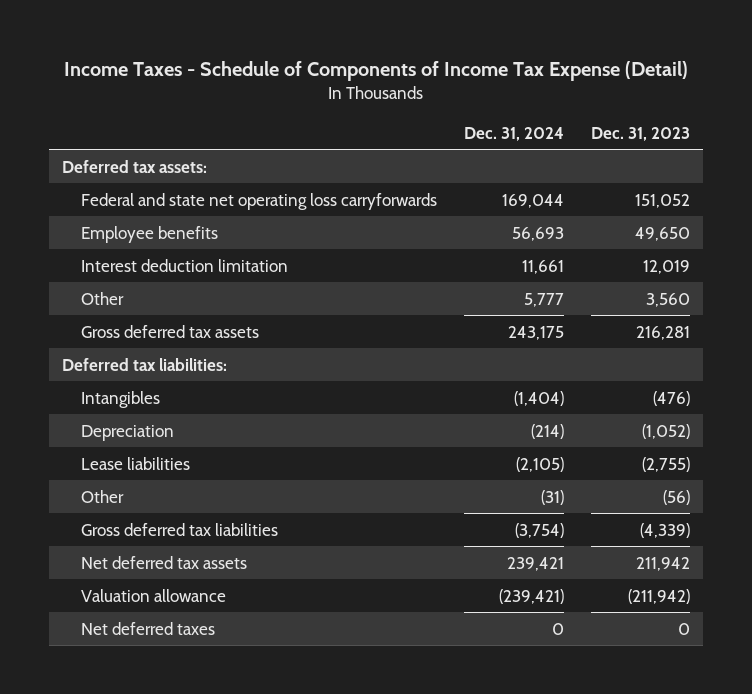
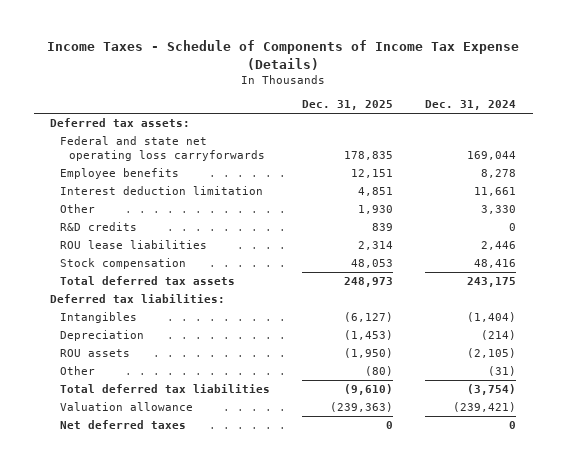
- Income Taxes - Schedule of Components of Income Tax Expense (Detail)
+ Income Taxes - Schedule of Components of Income Tax Expense (Details)
- | Dec. 31, 2024 | Dec. 31, 2023
+ | Dec. 31, 2025 | Dec. 31, 2024
- Employee benefits | 56,693 | 49,650
+ Employee benefits | 12,151 | 8,278
- Other | 5,777 | 3,560
- Gross deferred tax assets | 243,175 | 216,281
+ Other | 1,930 | 3,330
+ R&D credits | 839 | 0
+ ROU lease liabilities | 2,314 | 2,446
+ Stock compensation | 48,053 | 48,416
+ Total deferred tax assets | 248,973 | 243,175
- Lease liabilities | (2,105) | (2,755)
+ ROU assets | (1,950) | (2,105)
- Gross deferred tax liabilities | (3,754) | (4,339)
- Net deferred tax assets | 239,421 | 211,942
+ Total deferred tax liabilities | (9,610) | (3,754)

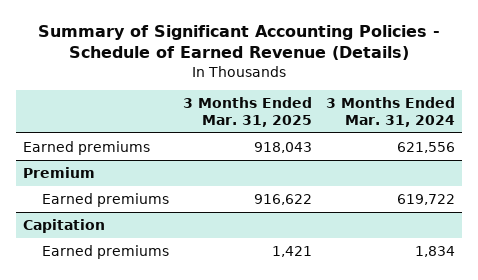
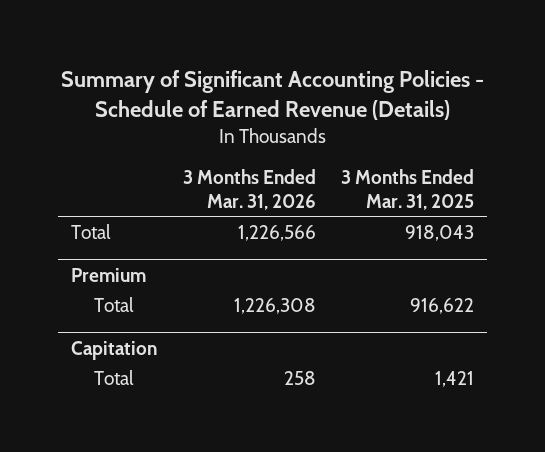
- | 3 Months Ended Mar. 31, 2025 | 3 Months Ended Mar. 31, 2024
+ | 3 Months Ended Mar. 31, 2026 | 3 Months Ended Mar. 31, 2025
- Earned premiums | 918,043 | 621,556
+ Total | 1,226,566 | 918,043
@ Premium
- Earned premiums | 916,622 | 619,722
+ Total | 1,226,308 | 916,622
@ Capitation
- Earned premiums | 1,421 | 1,834
+ Total | 258 | 1,421

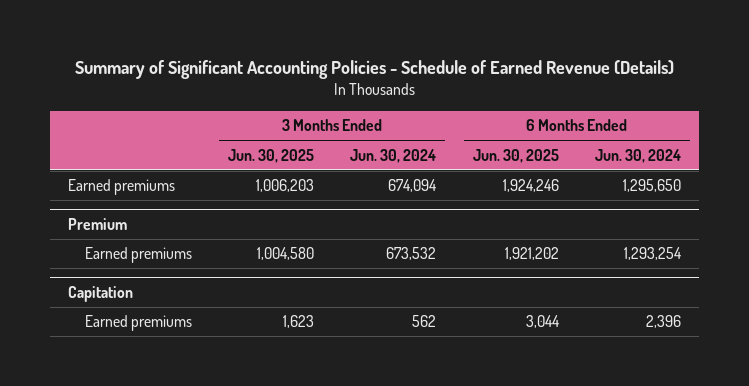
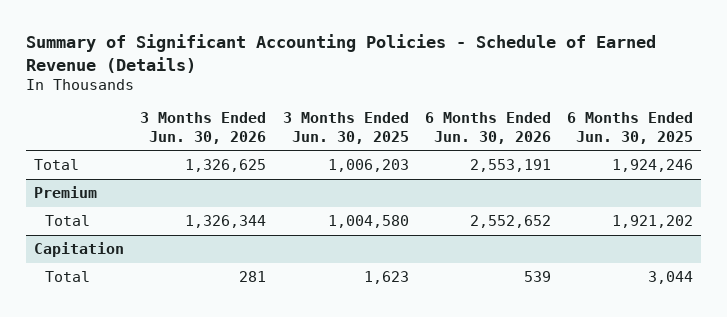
- | 3 Months Ended Jun. 30, 2025 | 3 Months Ended Jun. 30, 2024 | 6 Months Ended Jun. 30, 2025 | 6 Months Ended Jun. 30, 2024
+ | 3 Months Ended Jun. 30, 2026 | 3 Months Ended Jun. 30, 2025 | 6 Months Ended Jun. 30, 2026 | 6 Months Ended Jun. 30, 2025
- Earned premiums | 1,006,203 | 674,094 | 1,924,246 | 1,295,650
+ Total | 1,326,625 | 1,006,203 | 2,553,191 | 1,924,246
@ Premium
- Earned premiums | 1,004,580 | 673,532 | 1,921,202 | 1,293,254
+ Total | 1,326,344 | 1,004,580 | 2,552,652 | 1,921,202
@ Capitation
- Earned premiums | 1,623 | 562 | 3,044 | 2,396
+ Total | 281 | 1,623 | 539 | 3,044

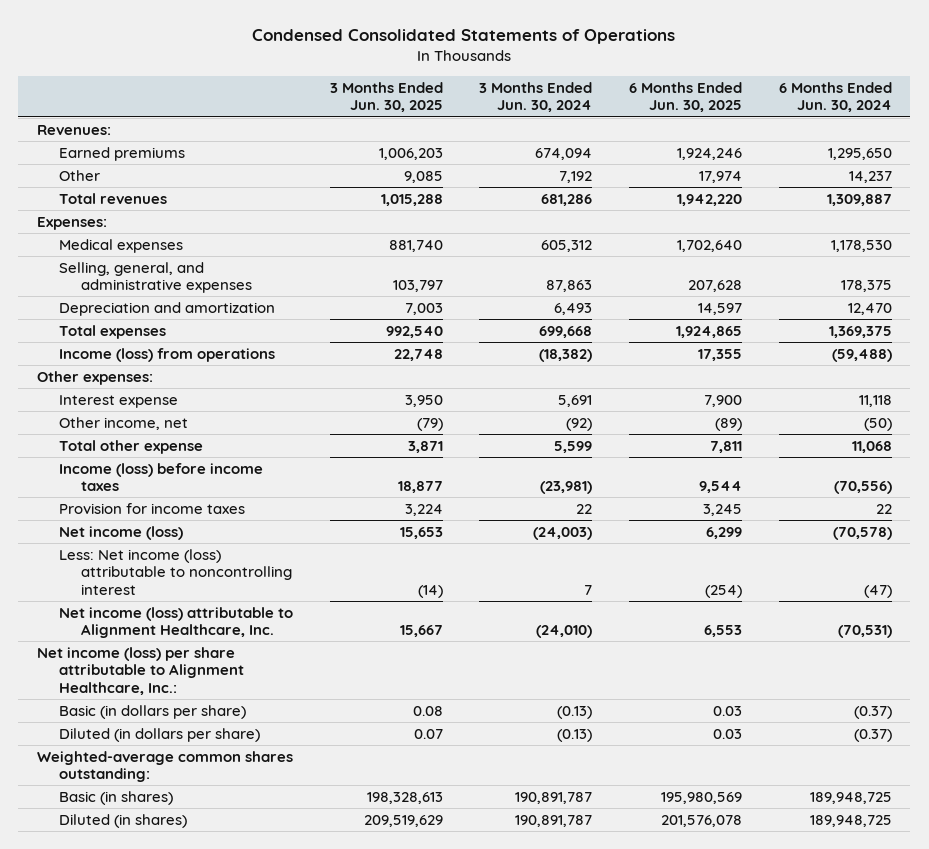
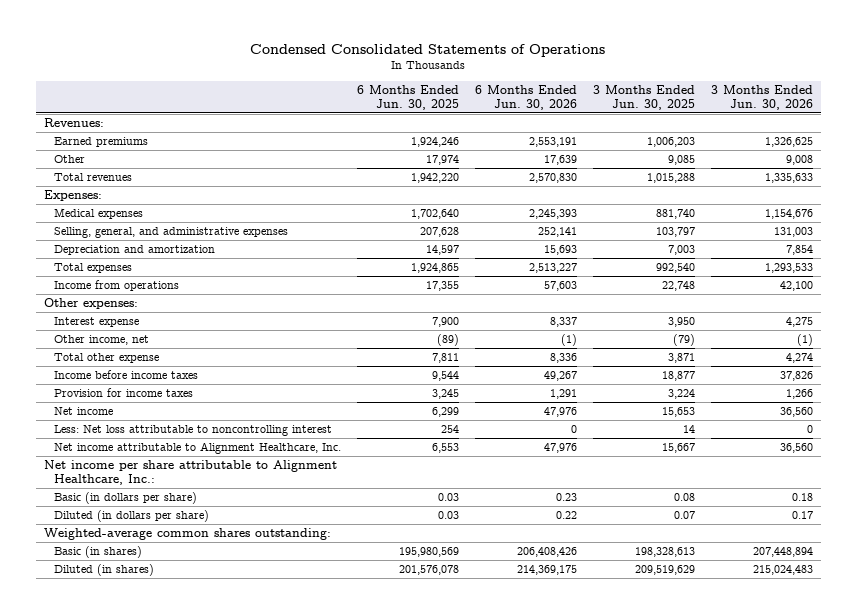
- | 3 Months Ended Jun. 30, 2025 | 3 Months Ended Jun. 30, 2024 | 6 Months Ended Jun. 30, 2025 | 6 Months Ended Jun. 30, 2024
+ | 6 Months Ended Jun. 30, 2025 | 6 Months Ended Jun. 30, 2026 | 3 Months Ended Jun. 30, 2025 | 3 Months Ended Jun. 30, 2026
- Income (loss) from operations | 22,748 | (18,382) | 17,355 | (59,488)
+ Income from operations | 17,355 | 57,603 | 22,748 | 42,100
- Income (loss) before income taxes | 18,877 | (23,981) | 9,544 | (70,556)
+ Income before income taxes | 9,544 | 49,267 | 18,877 | 37,826
- Net income (loss) | 15,653 | (24,003) | 6,299 | (70,578)
- Less: Net income (loss) attributable to noncontrolling interest | (14) | 7 | (254) | (47)
- Net income (loss) attributable to Alignment Healthcare, Inc. | 15,667 | (24,010) | 6,553 | (70,531)
- Net income (loss) per share attributable to Alignment Healthcare, Inc.:
+ Net income | 6,299 | 47,976 | 15,653 | 36,560
+ Less: Net loss attributable to noncontrolling interest | 254 | 0 | 14 | 0
+ Net income attributable to Alignment Healthcare, Inc. | 6,553 | 47,976 | 15,667 | 36,560
+ Net income per share attributable to Alignment Healthcare, Inc.:

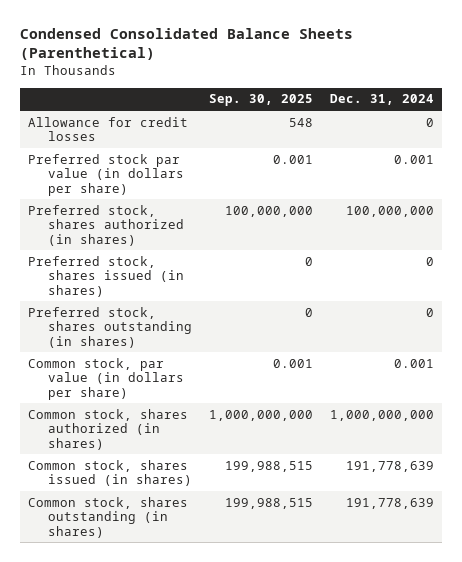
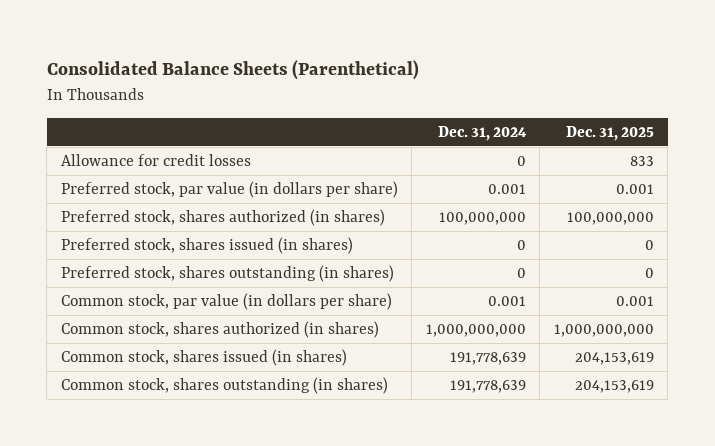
- Condensed Consolidated Balance Sheets (Parenthetical)
+ Consolidated Balance Sheets (Parenthetical)
- | Sep. 30, 2025 | Dec. 31, 2024
+ | Dec. 31, 2024 | Dec. 31, 2025
- Preferred stock par value (in dollars per share) | 0.001 | 0.001
+ Preferred stock, par value (in dollars per share) | 0.001 | 0.001

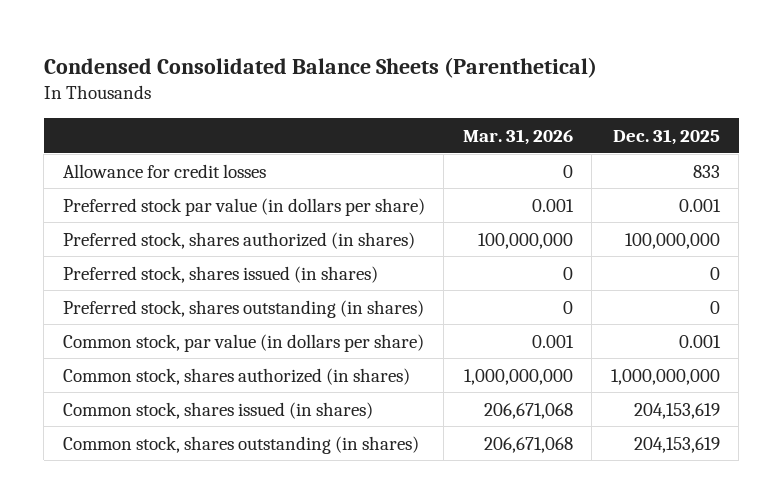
- Consolidated Balance Sheets (Parenthetical)
+ Condensed Consolidated Balance Sheets (Parenthetical)
- | Dec. 31, 2024 | Dec. 31, 2025
+ | Mar. 31, 2026 | Dec. 31, 2025
- Preferred stock, par value (in dollars per share) | 0.001 | 0.001
+ Preferred stock par value (in dollars per share) | 0.001 | 0.001

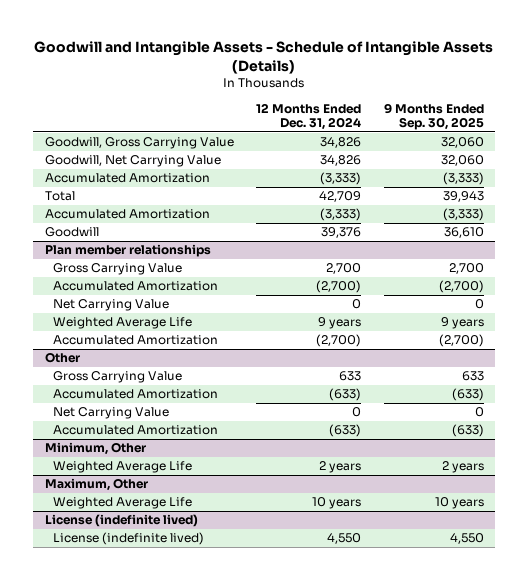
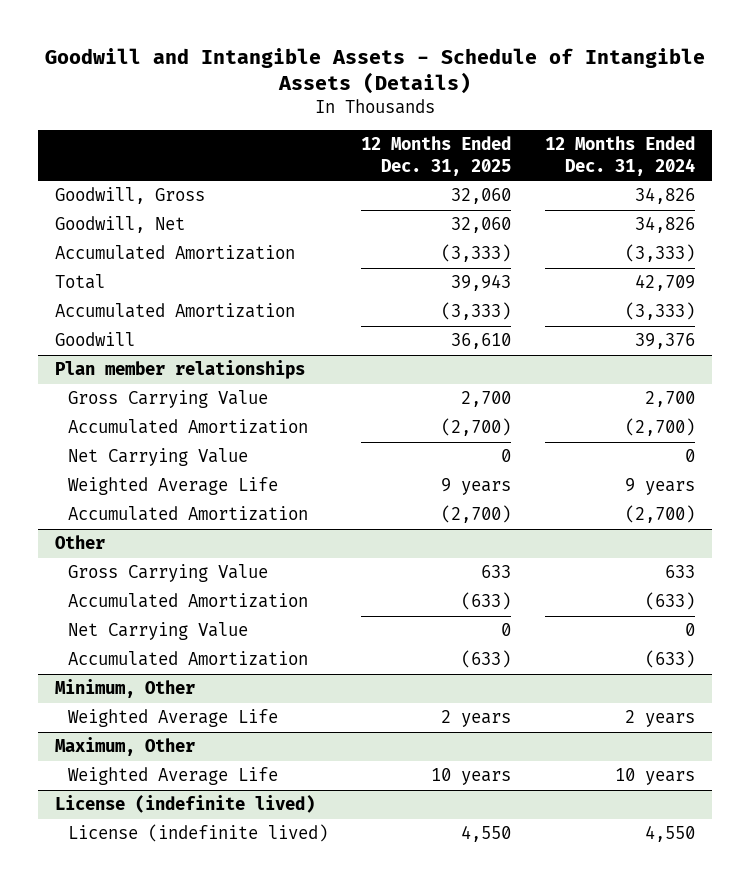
- | 12 Months Ended Dec. 31, 2024 | 9 Months Ended Sep. 30, 2025
+ | 12 Months Ended Dec. 31, 2025 | 12 Months Ended Dec. 31, 2024
- Goodwill, Gross Carrying Value | 34,826 | 32,060
- Goodwill, Net Carrying Value | 34,826 | 32,060
+ Goodwill, Gross | 32,060 | 34,826
+ Goodwill, Net | 32,060 | 34,826

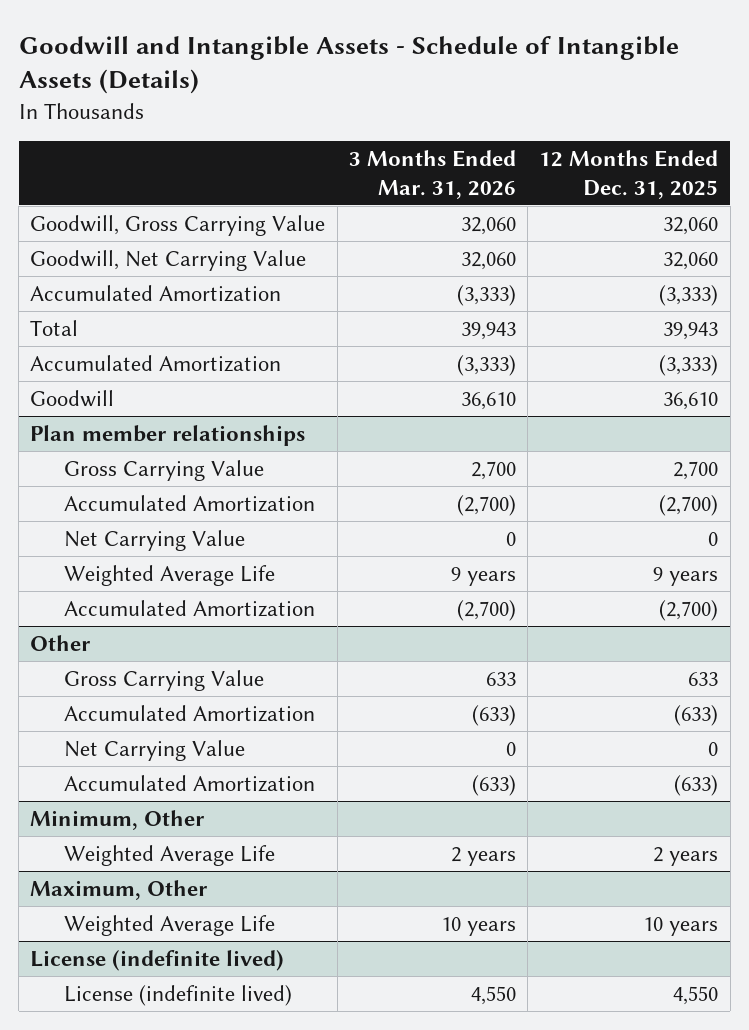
- | 12 Months Ended Dec. 31, 2025 | 12 Months Ended Dec. 31, 2024
+ | 3 Months Ended Mar. 31, 2026 | 12 Months Ended Dec. 31, 2025
- Goodwill, Gross | 32,060 | 34,826
- Goodwill, Net | 32,060 | 34,826
+ Goodwill, Gross Carrying Value | 32,060 | 32,060
+ Goodwill, Net Carrying Value | 32,060 | 32,060

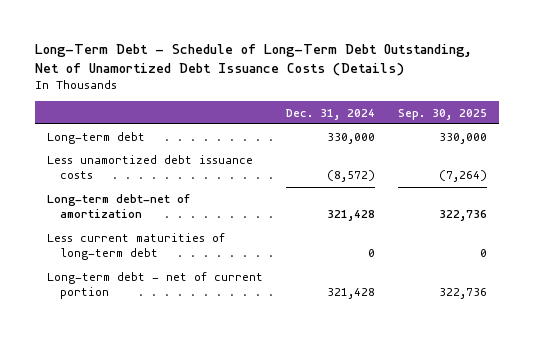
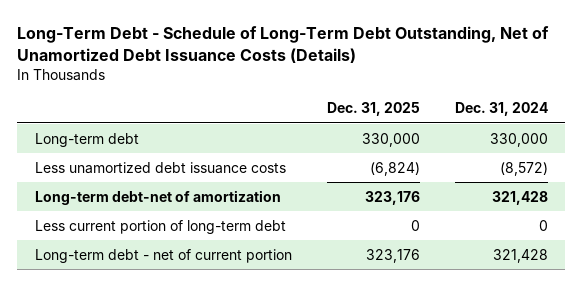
- | Dec. 31, 2024 | Sep. 30, 2025
+ | Dec. 31, 2025 | Dec. 31, 2024
- Less current maturities of long-term debt | 0 | 0
+ Less current portion of long-term debt | 0 | 0

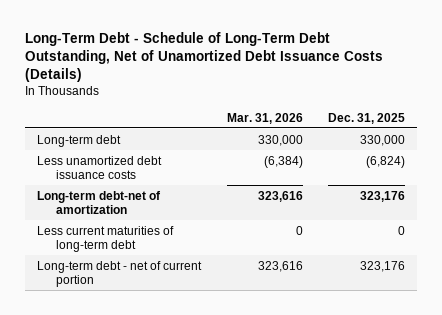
- | Dec. 31, 2025 | Dec. 31, 2024
+ | Mar. 31, 2026 | Dec. 31, 2025
- Less current portion of long-term debt | 0 | 0
+ Less current maturities of long-term debt | 0 | 0

